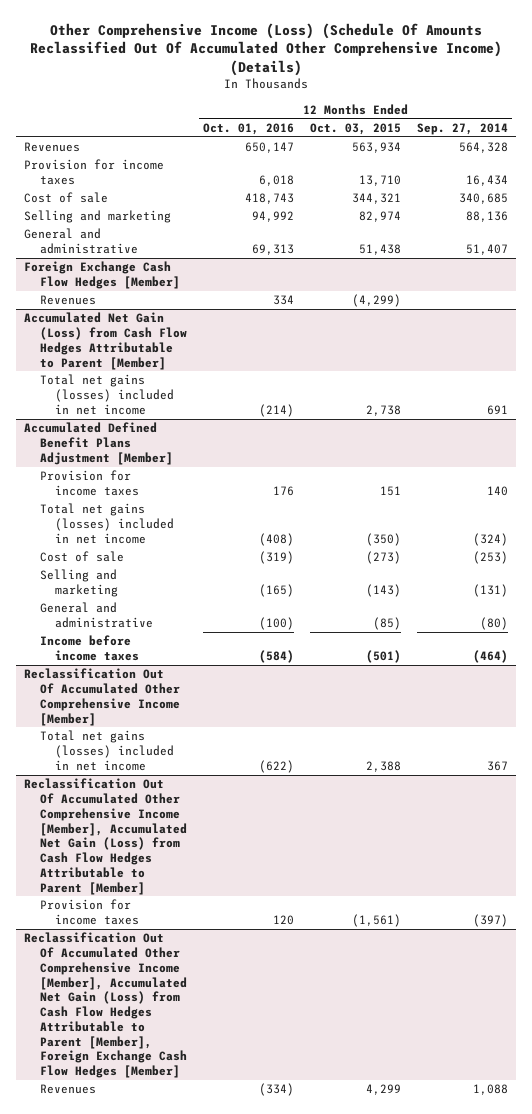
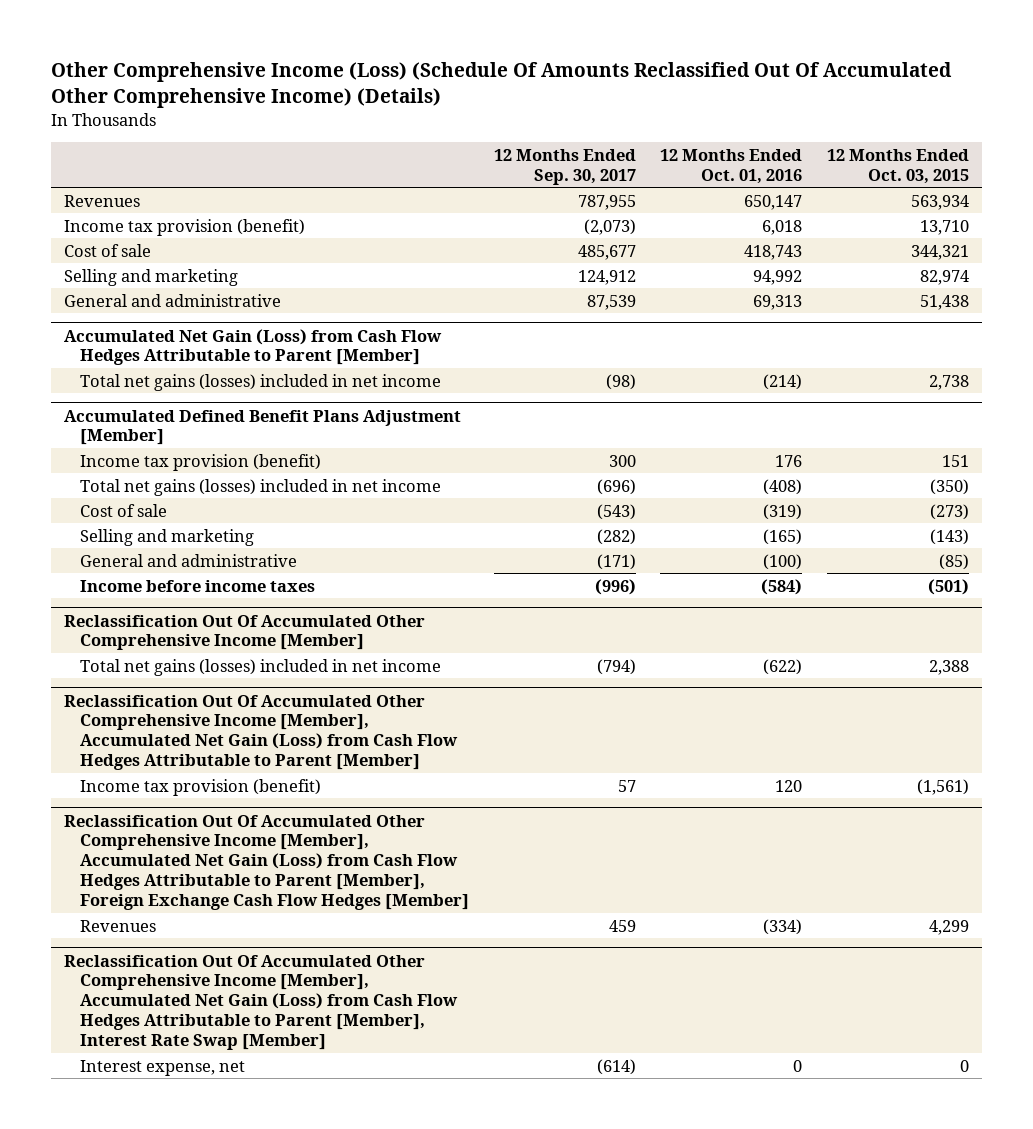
- | 12 Months Ended Oct. 01, 2016 | 12 Months Ended Oct. 03, 2015 | 12 Months Ended Sep. 27, 2014
+ | 12 Months Ended Sep. 30, 2017 | 12 Months Ended Oct. 01, 2016 | 12 Months Ended Oct. 03, 2015
- Provision for income taxes | 6,018 | 13,710 | 16,434
+ Income tax provision (benefit) | (2,073) | 6,018 | 13,710
- Foreign Exchange Cash Flow Hedges [Member]
- Revenues | 334 | (4,299) |
@ Accumulated Defined Benefit Plans Adjustment [Member]
- Provision for income taxes | 176 | 151 | 140
+ Income tax provision (benefit) | 300 | 176 | 151
@ Reclassification Out Of Accumulated Other Comprehensive Income [Member], Accumulated Net Gain (Loss) from Cash Flow Hedges Attributable to Parent [Member]
- Provision for income taxes | 120 | (1,561) | (397)
+ Income tax provision (benefit) | 57 | 120 | (1,561)
+ Reclassification Out Of Accumulated Other Comprehensive Income [Member], Accumulated Net Gain (Loss) from Cash Flow Hedges Attributable to Parent [Member], Interest Rate Swap [Member]
+ Interest expense, net | (614) | 0 | 0

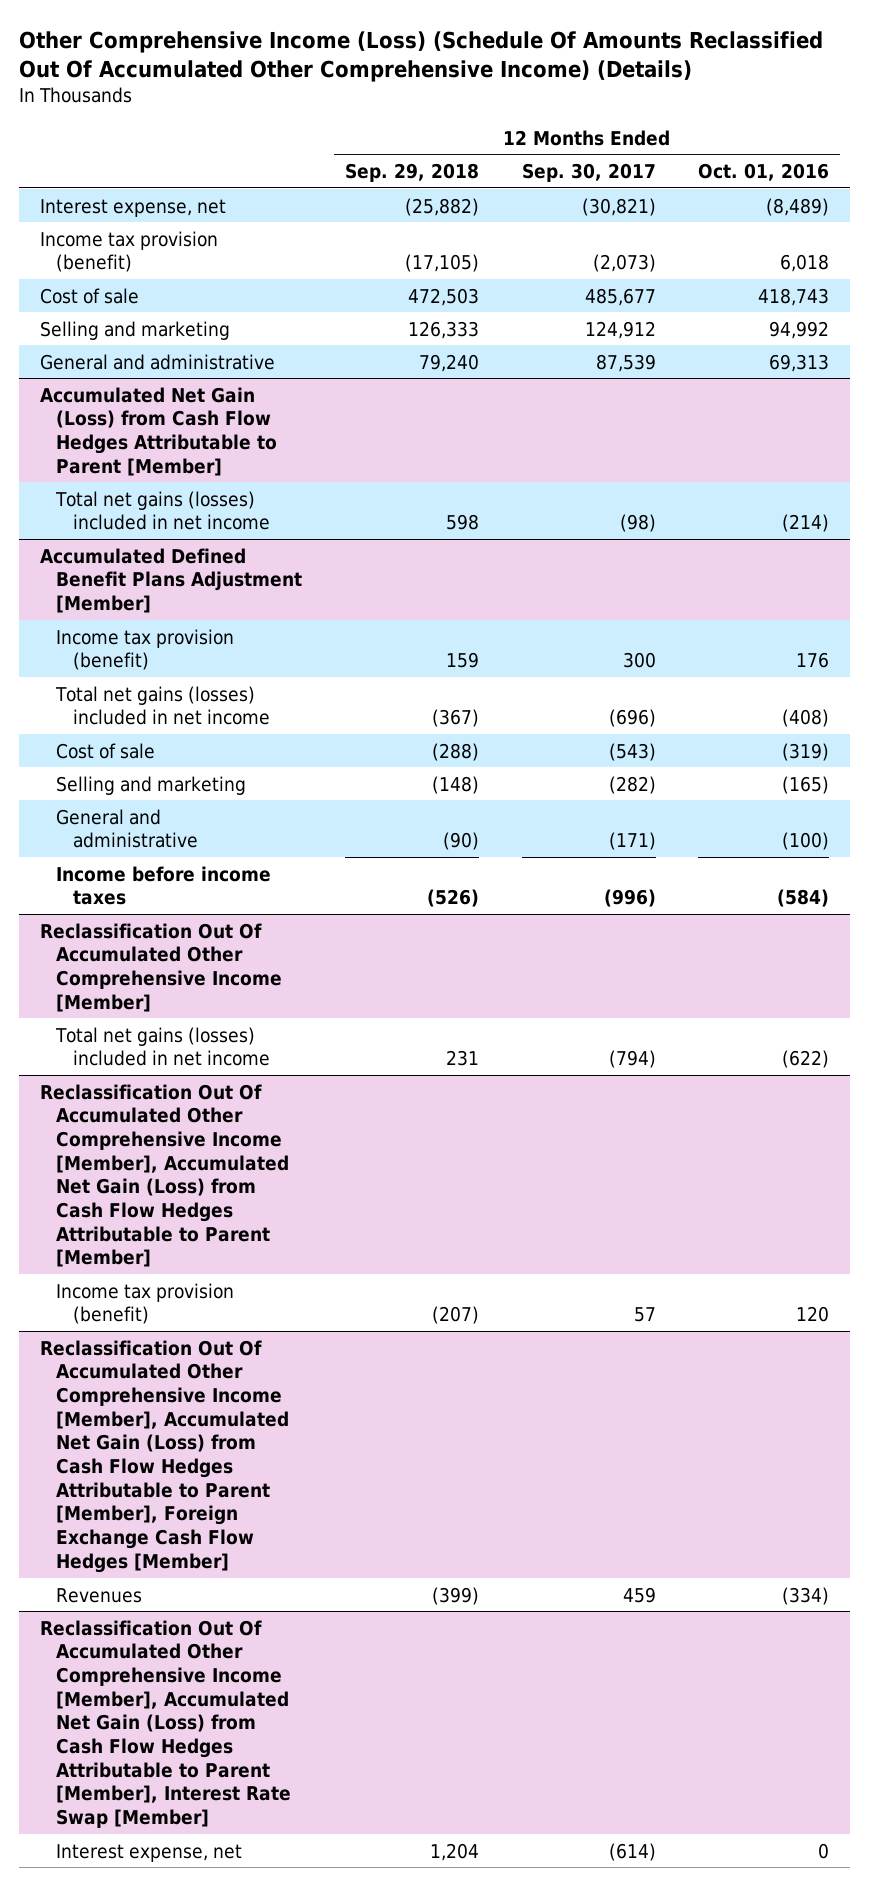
- | 12 Months Ended Sep. 30, 2017 | 12 Months Ended Oct. 01, 2016 | 12 Months Ended Oct. 03, 2015
+ | 12 Months Ended Sep. 29, 2018 | 12 Months Ended Sep. 30, 2017 | 12 Months Ended Oct. 01, 2016
- Revenues | 787,955 | 650,147 | 563,934
+ Interest expense, net | (25,882) | (30,821) | (8,489)

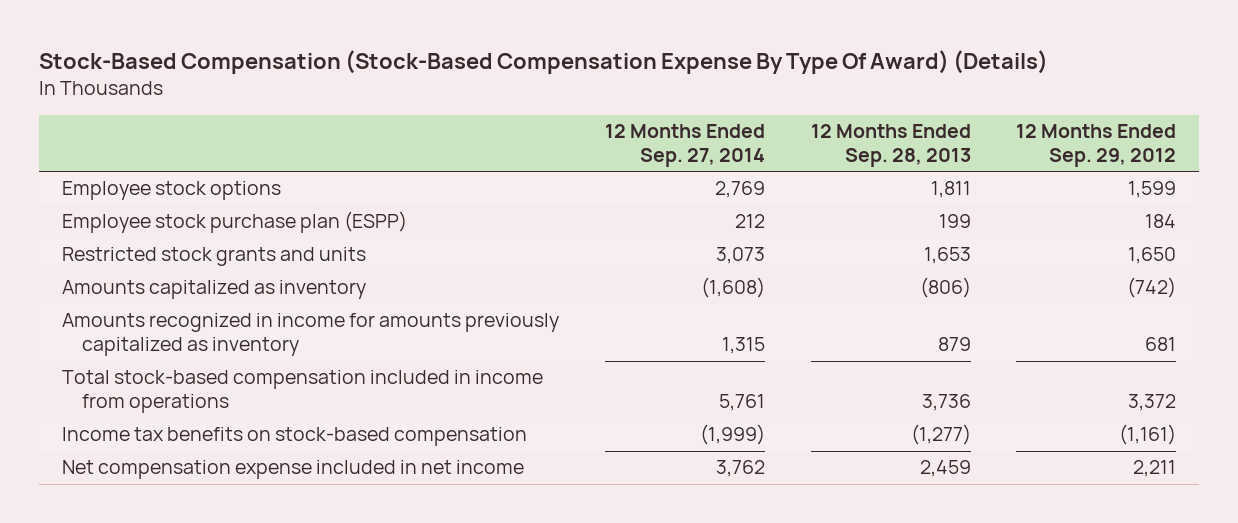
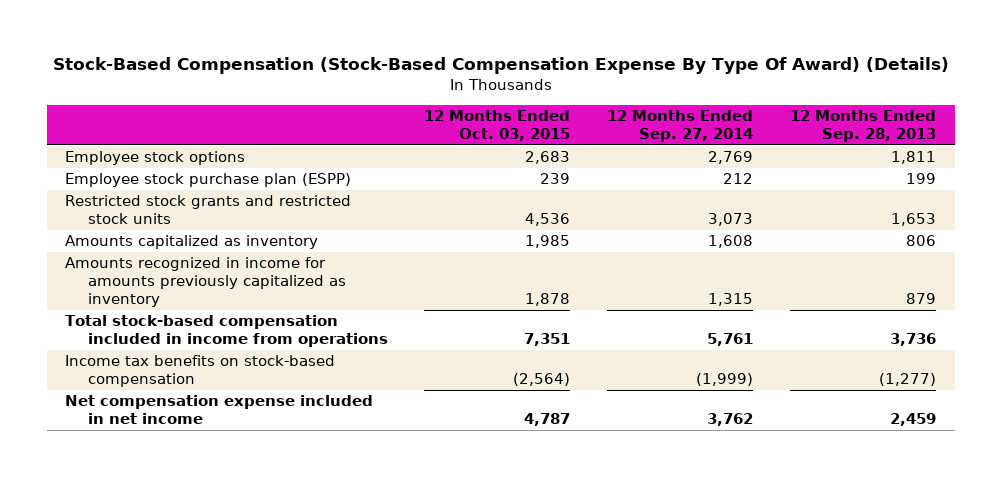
- | 12 Months Ended Sep. 27, 2014 | 12 Months Ended Sep. 28, 2013 | 12 Months Ended Sep. 29, 2012
+ | 12 Months Ended Oct. 03, 2015 | 12 Months Ended Sep. 27, 2014 | 12 Months Ended Sep. 28, 2013
- Restricted stock grants and units | 3,073 | 1,653 | 1,650
- Amounts capitalized as inventory | (1,608) | (806) | (742)
+ Restricted stock grants and restricted stock units | 4,536 | 3,073 | 1,653
+ Amounts capitalized as inventory | 1,985 | 1,608 | 806

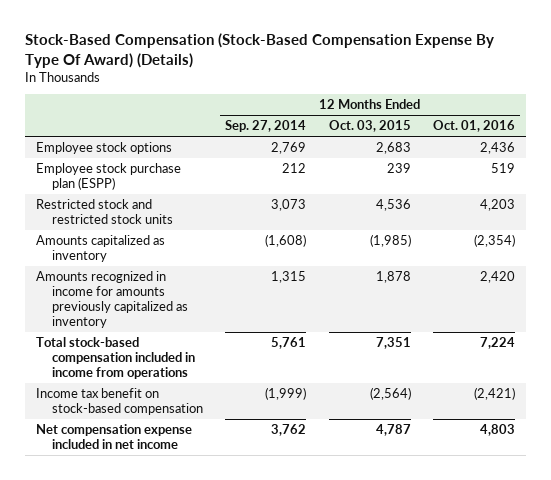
- | 12 Months Ended Oct. 03, 2015 | 12 Months Ended Sep. 27, 2014 | 12 Months Ended Sep. 28, 2013
+ | 12 Months Ended Sep. 27, 2014 | 12 Months Ended Oct. 03, 2015 | 12 Months Ended Oct. 01, 2016
- Restricted stock grants and restricted stock units | 4,536 | 3,073 | 1,653
- Amounts capitalized as inventory | 1,985 | 1,608 | 806
+ Restricted stock and restricted stock units | 3,073 | 4,536 | 4,203
+ Amounts capitalized as inventory | (1,608) | (1,985) | (2,354)
- Income tax benefits on stock-based compensation | (2,564) | (1,999) | (1,277)
+ Income tax benefit on stock-based compensation | (1,999) | (2,564) | (2,421)

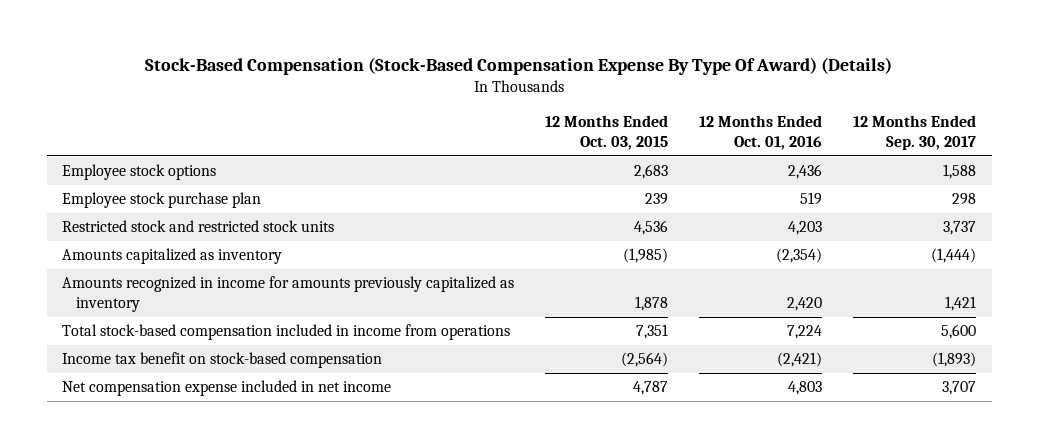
- | 12 Months Ended Sep. 27, 2014 | 12 Months Ended Oct. 03, 2015 | 12 Months Ended Oct. 01, 2016
+ | 12 Months Ended Oct. 03, 2015 | 12 Months Ended Oct. 01, 2016 | 12 Months Ended Sep. 30, 2017
- Employee stock purchase plan (ESPP) | 212 | 239 | 519
+ Employee stock purchase plan | 239 | 519 | 298

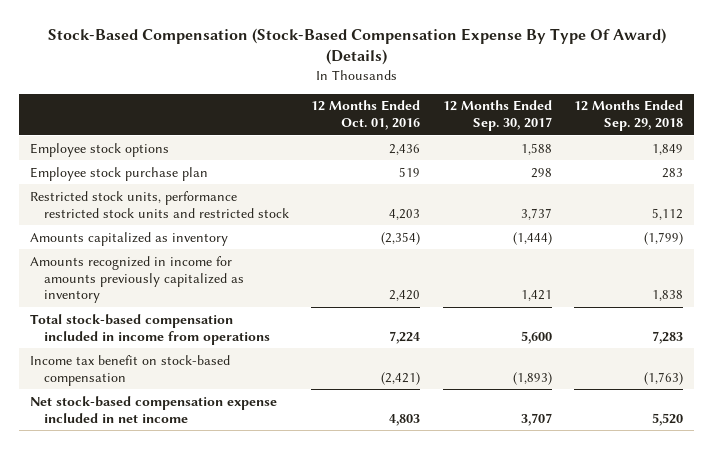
- | 12 Months Ended Oct. 03, 2015 | 12 Months Ended Oct. 01, 2016 | 12 Months Ended Sep. 30, 2017
+ | 12 Months Ended Oct. 01, 2016 | 12 Months Ended Sep. 30, 2017 | 12 Months Ended Sep. 29, 2018
- Restricted stock and restricted stock units | 4,536 | 4,203 | 3,737
+ Restricted stock units, performance restricted stock units and restricted stock | 4,203 | 3,737 | 5,112
- Net compensation expense included in net income | 4,787 | 4,803 | 3,707
+ Net stock-based compensation expense included in net income | 4,803 | 3,707 | 5,520

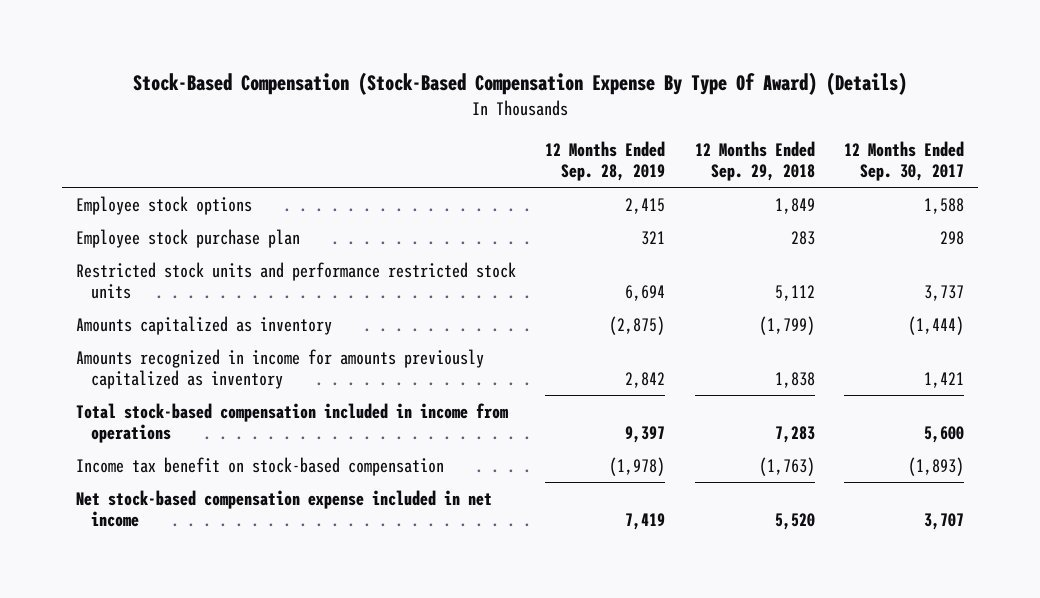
- | 12 Months Ended Oct. 01, 2016 | 12 Months Ended Sep. 30, 2017 | 12 Months Ended Sep. 29, 2018
+ | 12 Months Ended Sep. 28, 2019 | 12 Months Ended Sep. 29, 2018 | 12 Months Ended Sep. 30, 2017
- Restricted stock units, performance restricted stock units and restricted stock | 4,203 | 3,737 | 5,112
+ Restricted stock units and performance restricted stock units | 6,694 | 5,112 | 3,737

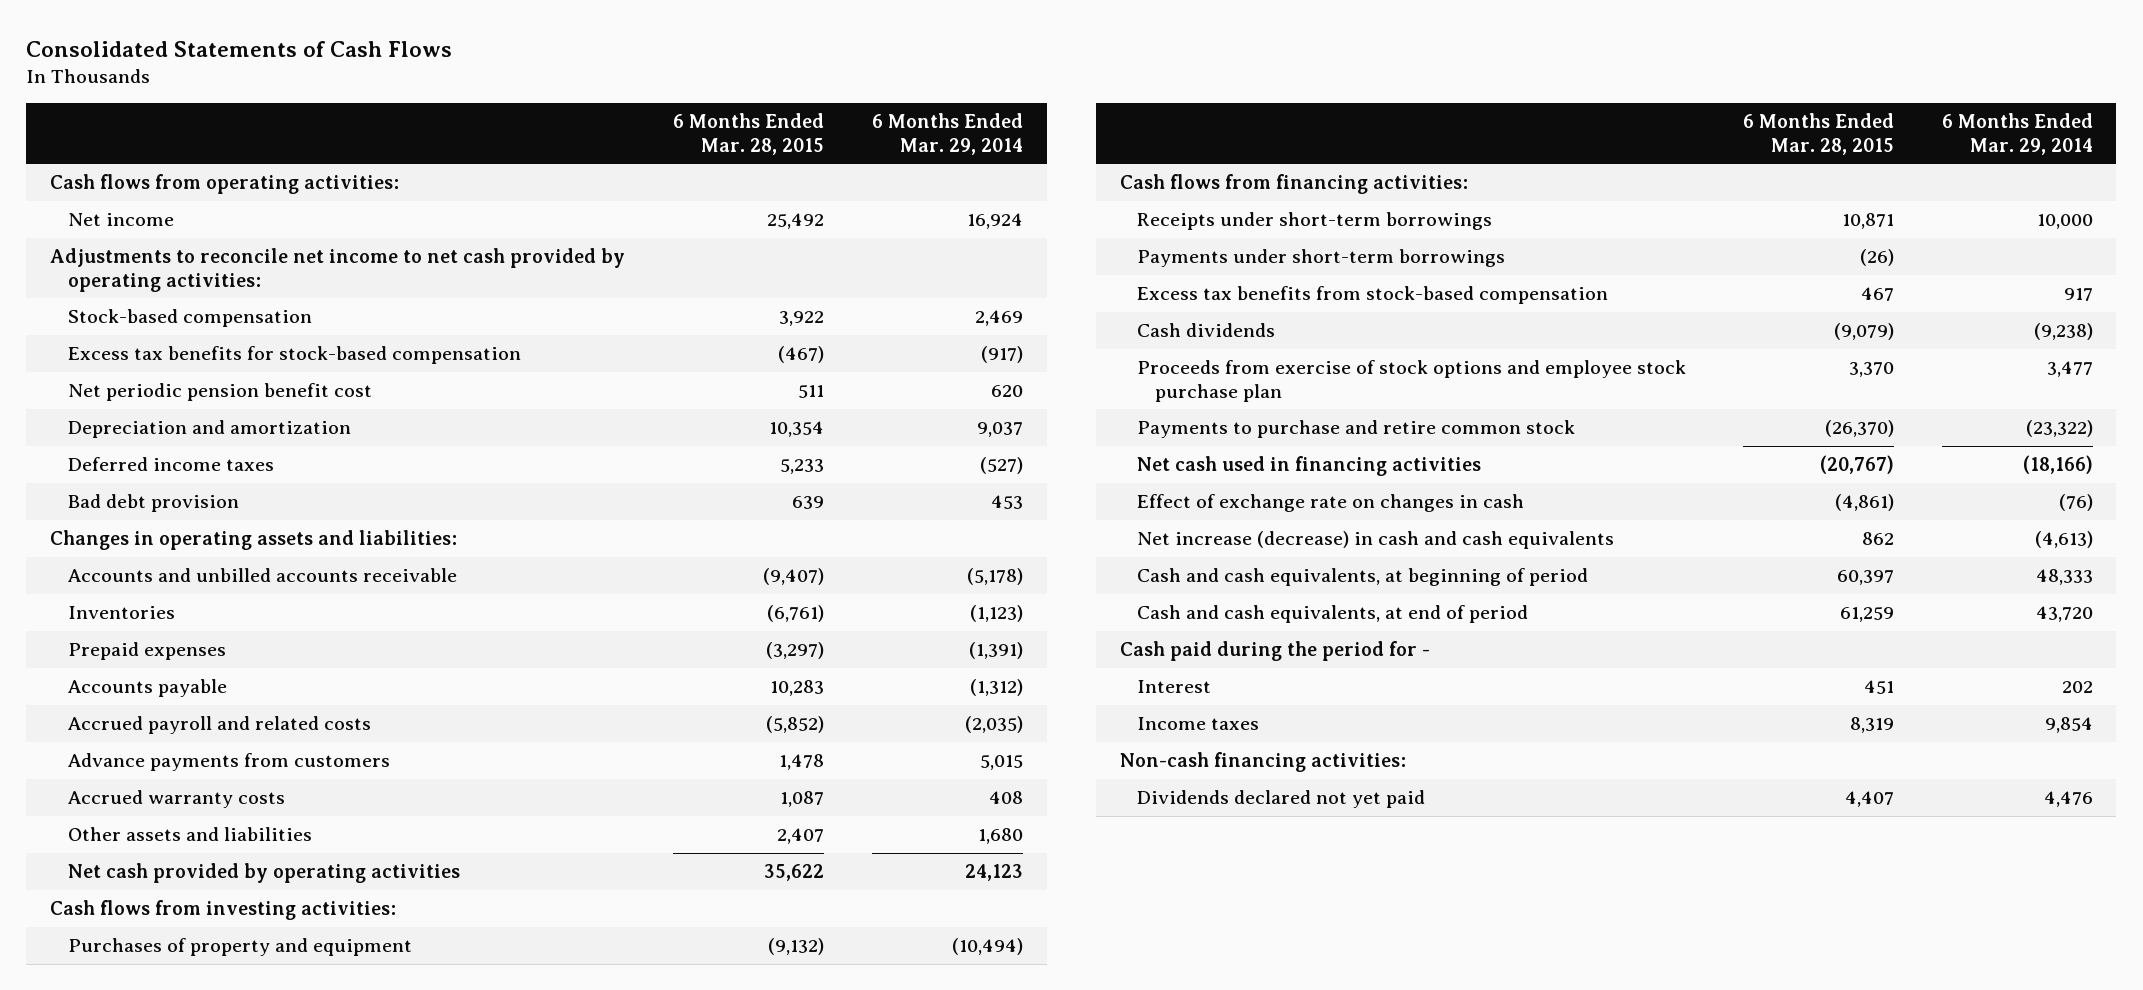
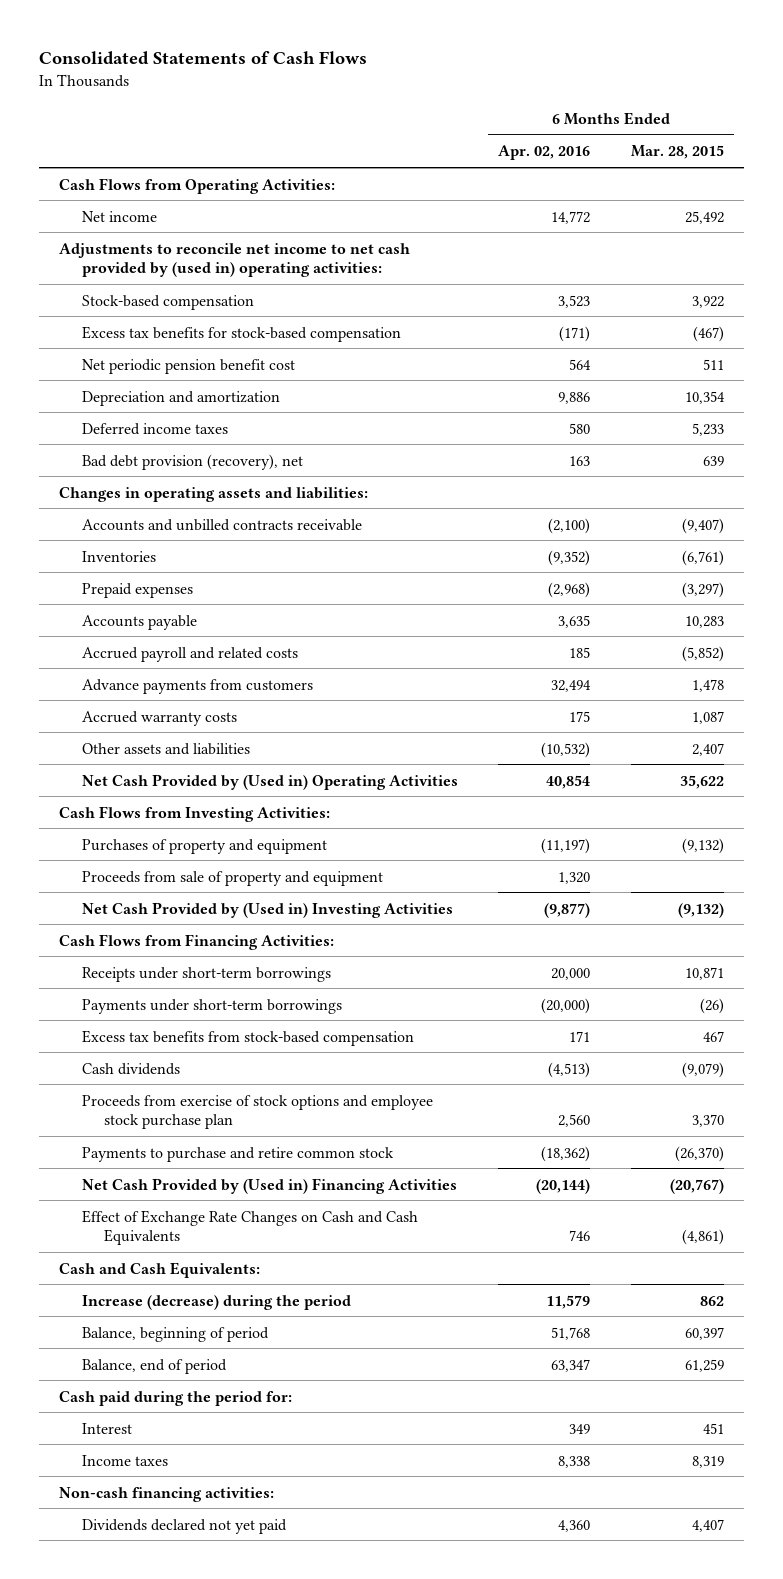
- | 6 Months Ended Mar. 28, 2015 | 6 Months Ended Mar. 29, 2014
+ | 6 Months Ended Apr. 02, 2016 | 6 Months Ended Mar. 28, 2015
- Cash flows from operating activities:
+ Cash Flows from Operating Activities:
- Adjustments to reconcile net income to net cash provided by operating activities:
+ Adjustments to reconcile net income to net cash provided by (used in) operating activities:
- Bad debt provision | 639 | 453
+ Bad debt provision (recovery), net | 163 | 639
- Accounts and unbilled accounts receivable | (9,407) | (5,178)
+ Accounts and unbilled contracts receivable | (2,100) | (9,407)
- Net cash provided by operating activities | 35,622 | 24,123
- Cash flows from investing activities:
+ Net Cash Provided by (Used in) Operating Activities | 40,854 | 35,622
+ Cash Flows from Investing Activities:
- Cash flows from financing activities:
+ Proceeds from sale of property and equipment | 1,320 |
+ Net Cash Provided by (Used in) Investing Activities | (9,877) | (9,132)
+ Cash Flows from Financing Activities:
- Net cash used in financing activities | (20,767) | (18,166)
- Effect of exchange rate on changes in cash | (4,861) | (76)
- Net increase (decrease) in cash and cash equivalents | 862 | (4,613)
- Cash and cash equivalents, at beginning of period | 60,397 | 48,333
- Cash and cash equivalents, at end of period | 61,259 | 43,720
- Cash paid during the period for -
+ Net Cash Provided by (Used in) Financing Activities | (20,144) | (20,767)
+ Effect of Exchange Rate Changes on Cash and Cash Equivalents | 746 | (4,861)
+ Cash and Cash Equivalents:
+ Increase (decrease) during the period | 11,579 | 862
+ Balance, beginning of period | 51,768 | 60,397
+ Balance, end of period | 63,347 | 61,259
+ Cash paid during the period for:

